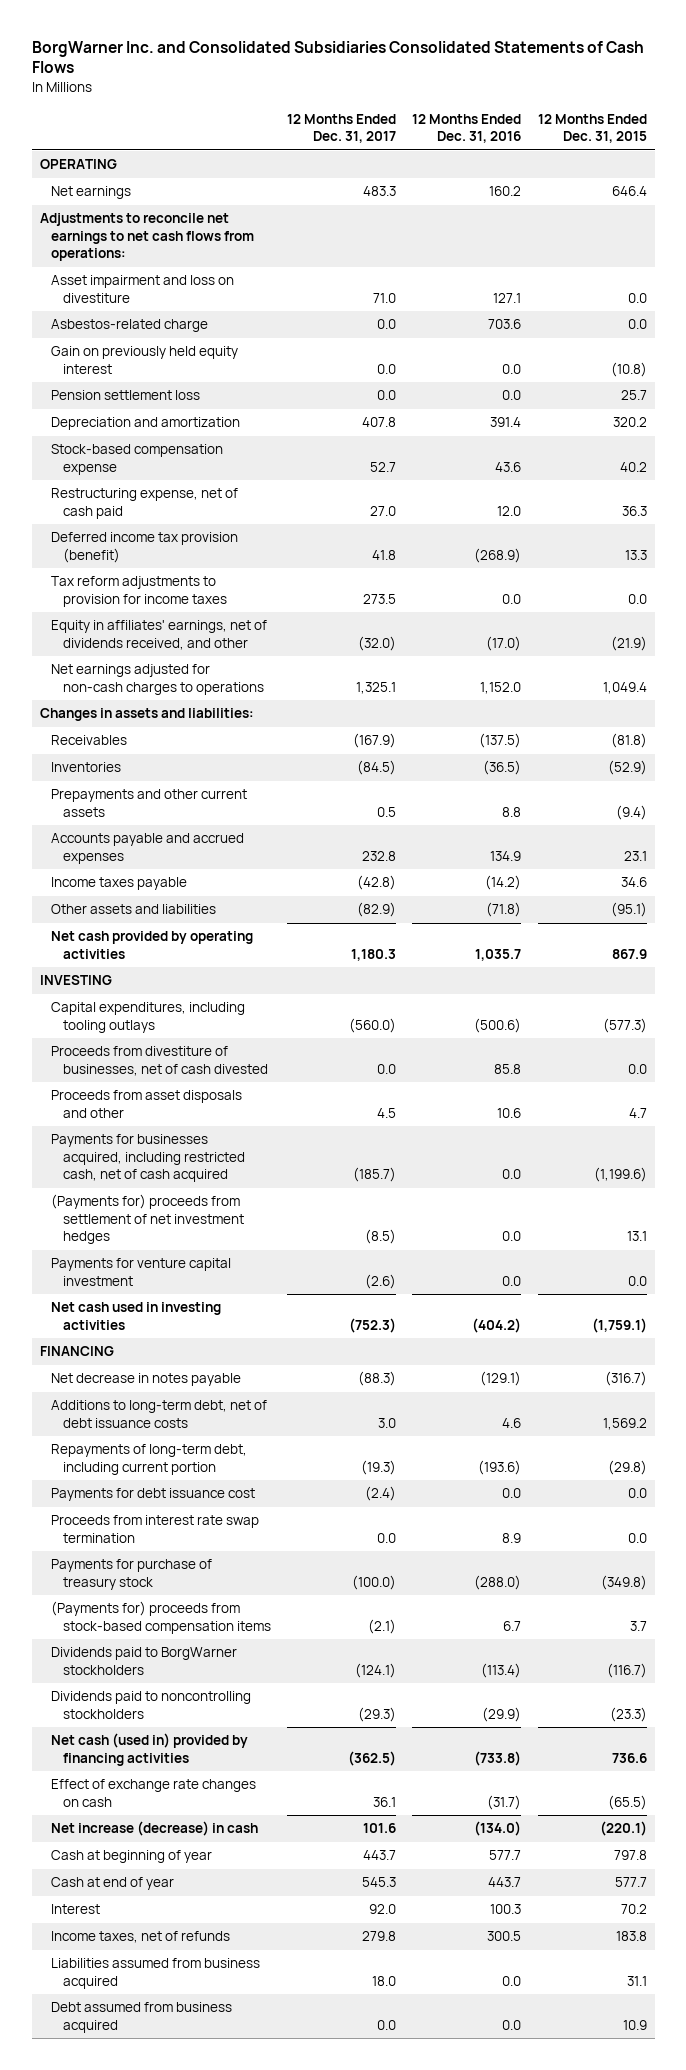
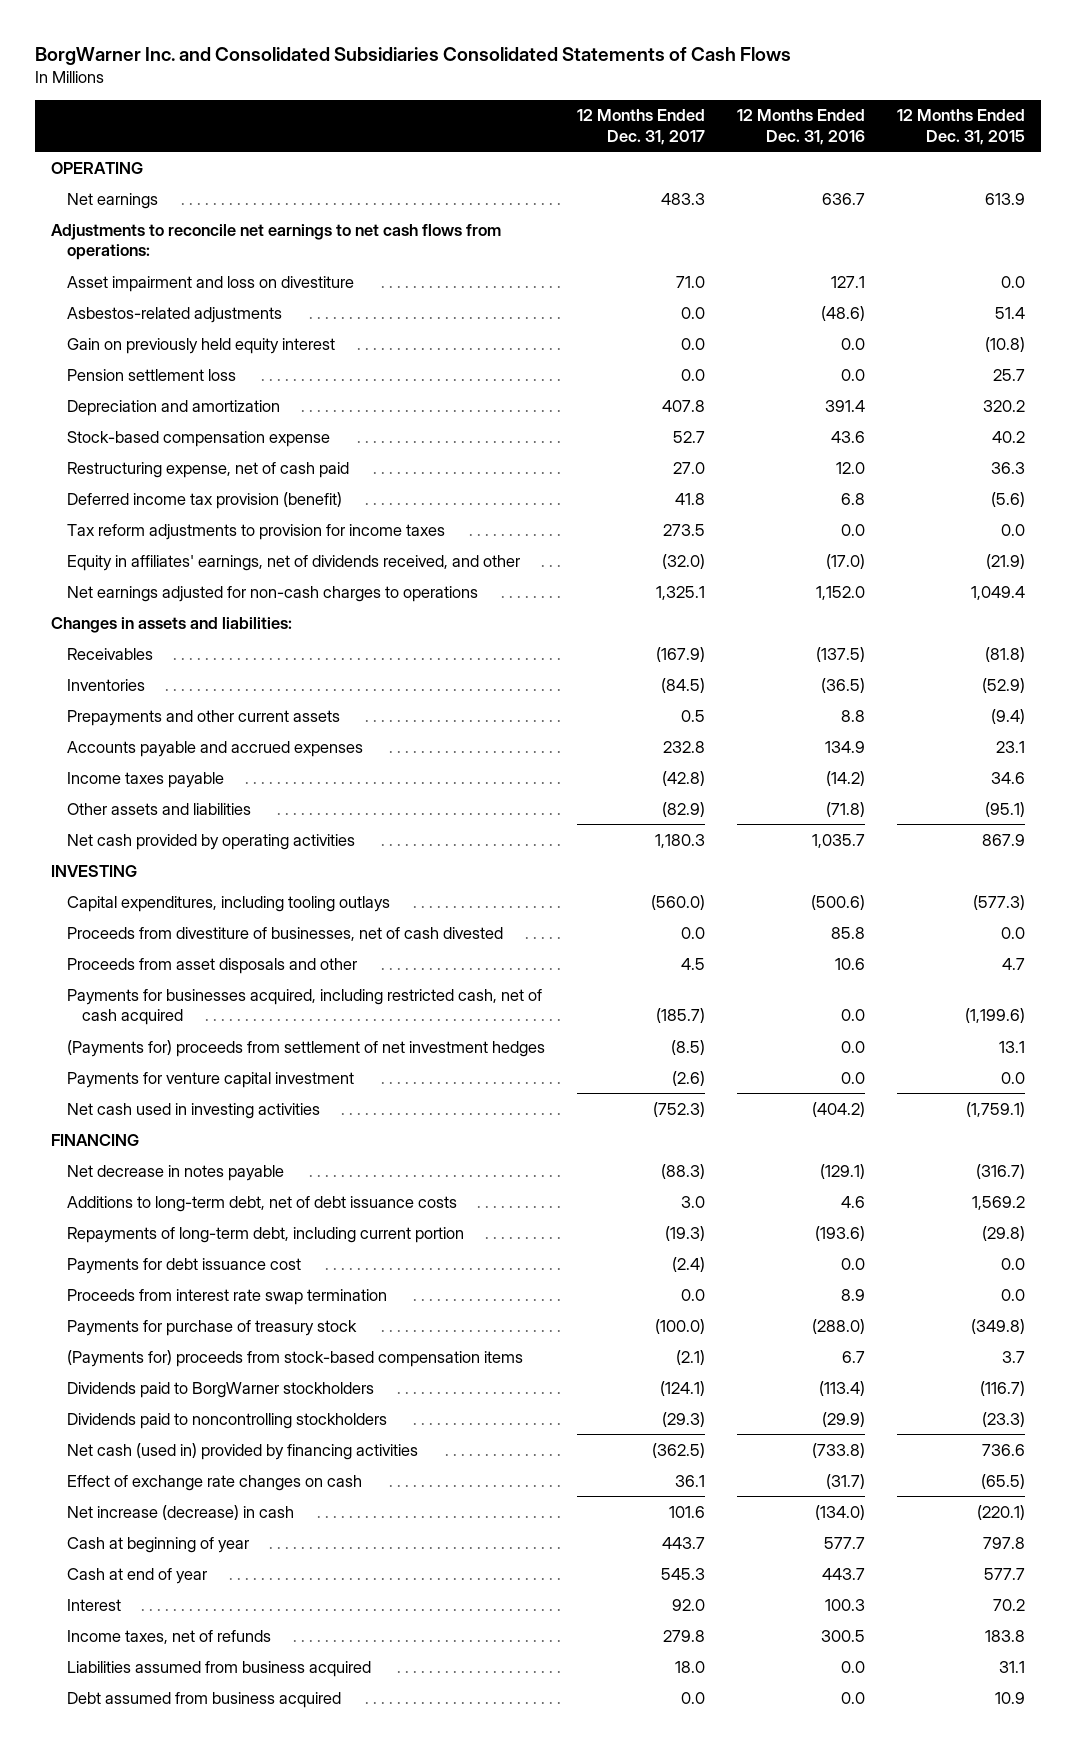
- Net earnings | 483.3 | 160.2 | 646.4
+ Net earnings | 483.3 | 636.7 | 613.9
- Asbestos-related charge | 0.0 | 703.6 | 0.0
+ Asbestos-related adjustments | 0.0 | (48.6) | 51.4
- Deferred income tax provision (benefit) | 41.8 | (268.9) | 13.3
+ Deferred income tax provision (benefit) | 41.8 | 6.8 | (5.6)

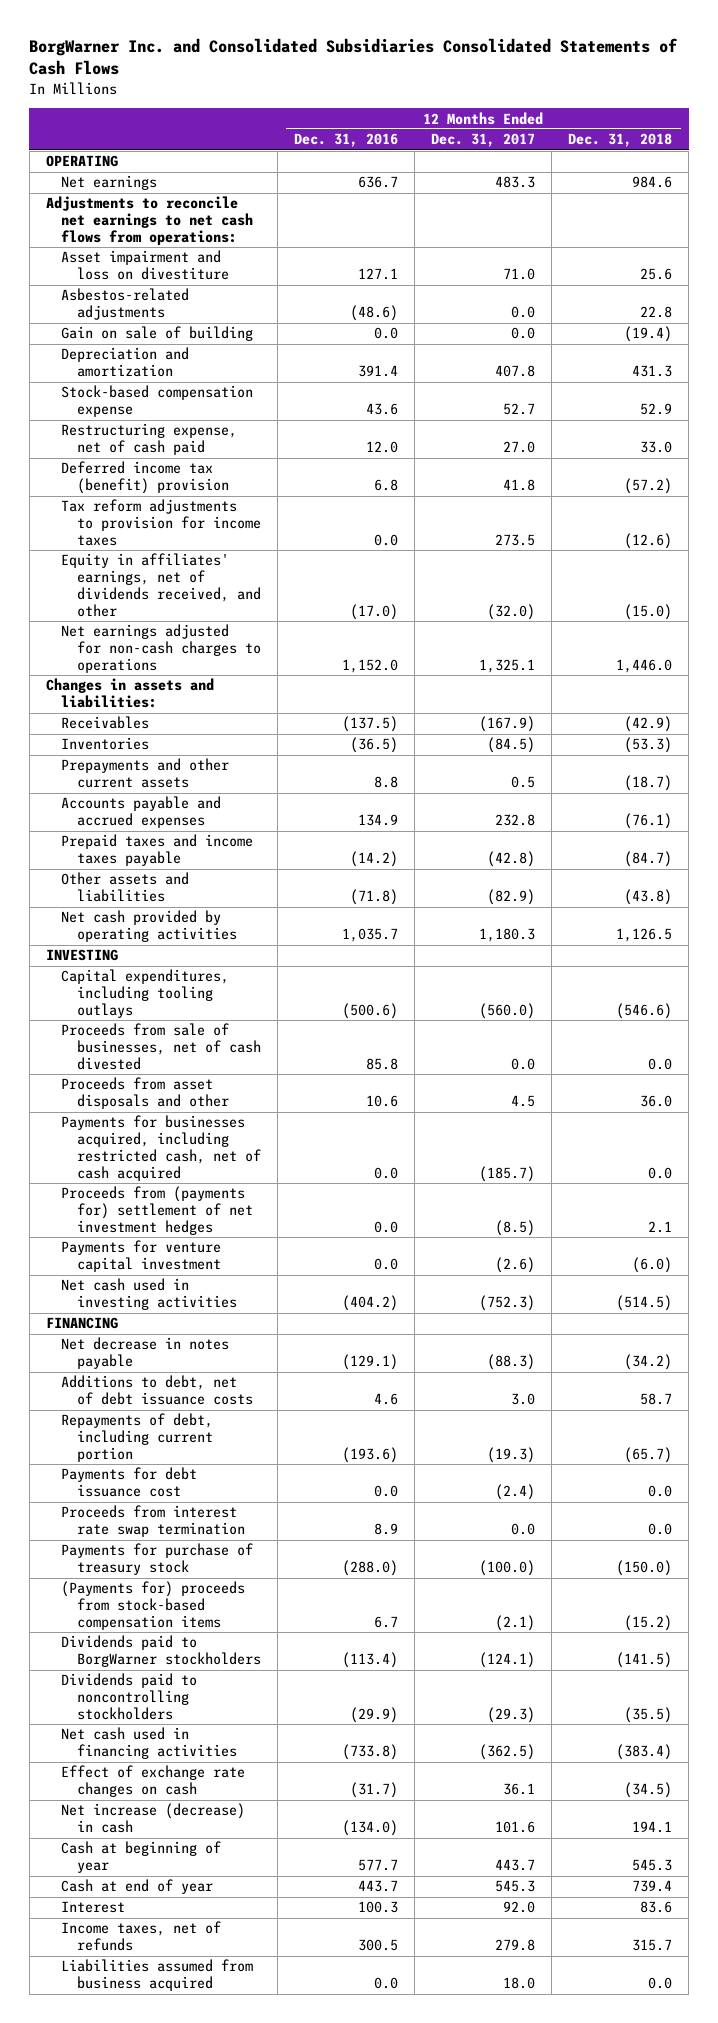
- | 12 Months Ended Dec. 31, 2017 | 12 Months Ended Dec. 31, 2016 | 12 Months Ended Dec. 31, 2015
+ | 12 Months Ended Dec. 31, 2016 | 12 Months Ended Dec. 31, 2017 | 12 Months Ended Dec. 31, 2018
- Gain on previously held equity interest | 0.0 | 0.0 | (10.8)
- Pension settlement loss | 0.0 | 0.0 | 25.7
+ Gain on sale of building | 0.0 | 0.0 | (19.4)
- Deferred income tax provision (benefit) | 41.8 | 6.8 | (5.6)
+ Deferred income tax (benefit) provision | 6.8 | 41.8 | (57.2)
- Income taxes payable | (42.8) | (14.2) | 34.6
+ Prepaid taxes and income taxes payable | (14.2) | (42.8) | (84.7)
- Proceeds from divestiture of businesses, net of cash divested | 0.0 | 85.8 | 0.0
+ Proceeds from sale of businesses, net of cash divested | 85.8 | 0.0 | 0.0
- (Payments for) proceeds from settlement of net investment hedges | (8.5) | 0.0 | 13.1
+ Proceeds from (payments for) settlement of net investment hedges | 0.0 | (8.5) | 2.1
- Additions to long-term debt, net of debt issuance costs | 3.0 | 4.6 | 1,569.2
- Repayments of long-term debt, including current portion | (19.3) | (193.6) | (29.8)
+ Additions to debt, net of debt issuance costs | 4.6 | 3.0 | 58.7
+ Repayments of debt, including current portion | (193.6) | (19.3) | (65.7)
- Net cash (used in) provided by financing activities | (362.5) | (733.8) | 736.6
+ Net cash used in financing activities | (733.8) | (362.5) | (383.4)
- Debt assumed from business acquired | 0.0 | 0.0 | 10.9

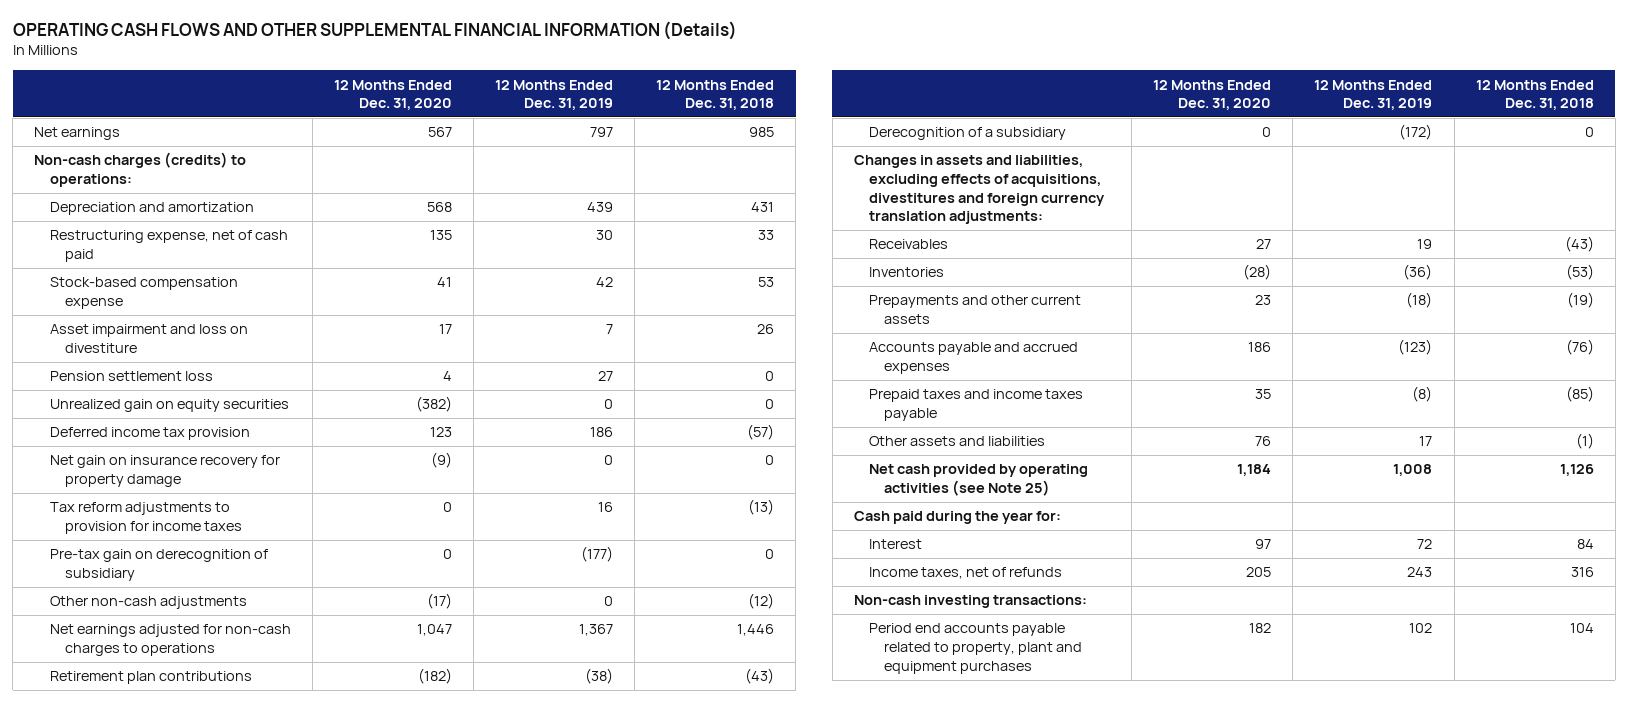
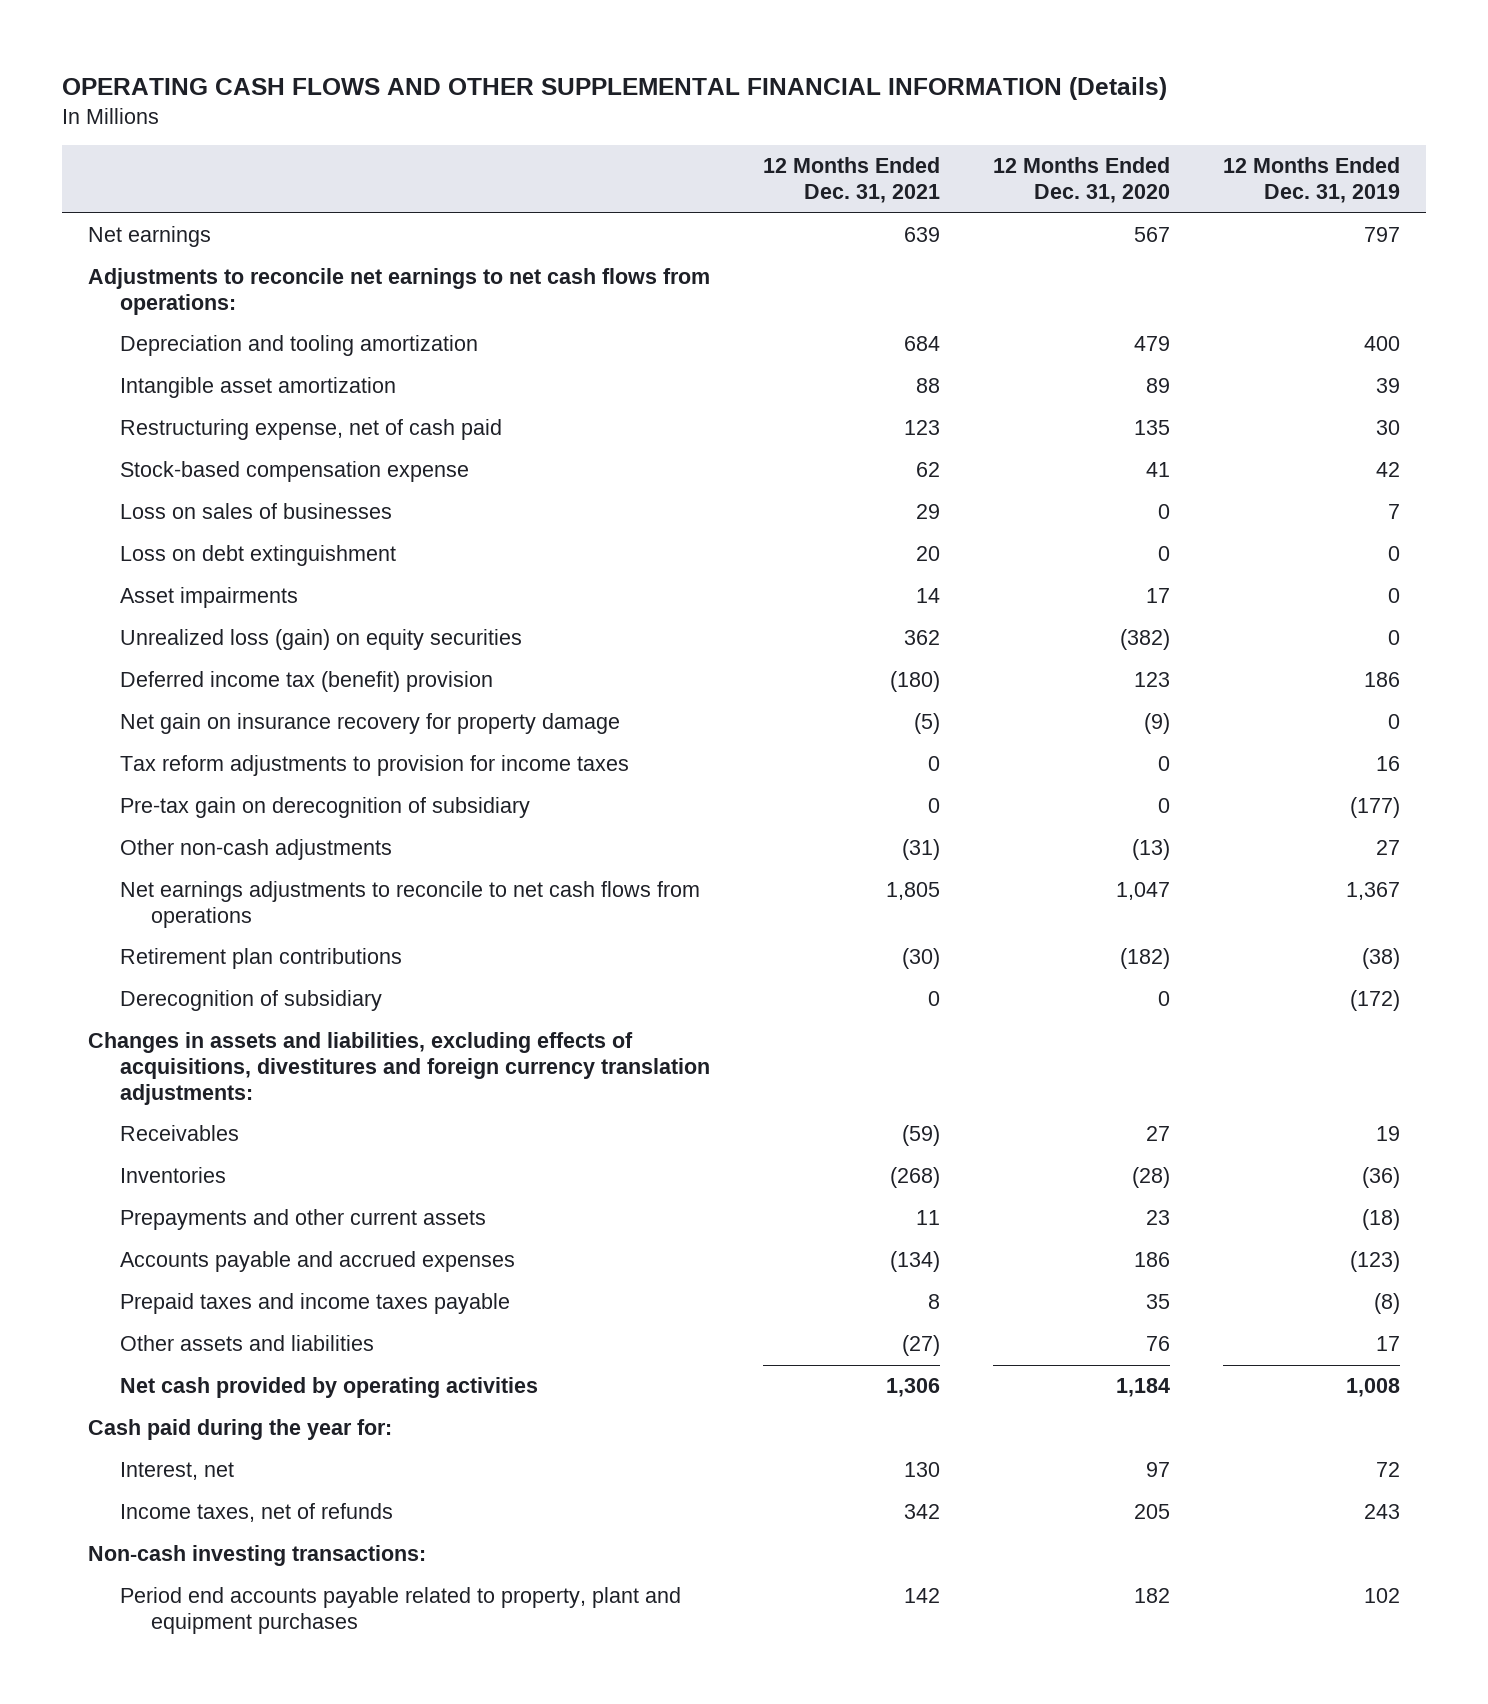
- | 12 Months Ended Dec. 31, 2020 | 12 Months Ended Dec. 31, 2019 | 12 Months Ended Dec. 31, 2018
+ | 12 Months Ended Dec. 31, 2021 | 12 Months Ended Dec. 31, 2020 | 12 Months Ended Dec. 31, 2019
- Non-cash charges (credits) to operations:
- Depreciation and amortization | 568 | 439 | 431
+ Adjustments to reconcile net earnings to net cash flows from operations:
+ Depreciation and tooling amortization | 684 | 479 | 400
+ Intangible asset amortization | 88 | 89 | 39
- Asset impairment and loss on divestiture | 17 | 7 | 26
- Pension settlement loss | 4 | 27 | 0
- Unrealized gain on equity securities | (382) | 0 | 0
- Deferred income tax provision | 123 | 186 | (57)
+ Loss on sales of businesses | 29 | 0 | 7
+ Loss on debt extinguishment | 20 | 0 | 0
+ Asset impairments | 14 | 17 | 0
+ Unrealized loss (gain) on equity securities | 362 | (382) | 0
+ Deferred income tax (benefit) provision | (180) | 123 | 186
- Other non-cash adjustments | (17) | 0 | (12)
- Net earnings adjusted for non-cash charges to operations | 1,047 | 1,367 | 1,446
+ Other non-cash adjustments | (31) | (13) | 27
+ Net earnings adjustments to reconcile to net cash flows from operations | 1,805 | 1,047 | 1,367
- Derecognition of a subsidiary | 0 | (172) | 0
+ Derecognition of subsidiary | 0 | 0 | (172)
- Net cash provided by operating activities (see Note 25) | 1,184 | 1,008 | 1,126
+ Net cash provided by operating activities | 1,306 | 1,184 | 1,008
- Interest | 97 | 72 | 84
+ Interest, net | 130 | 97 | 72

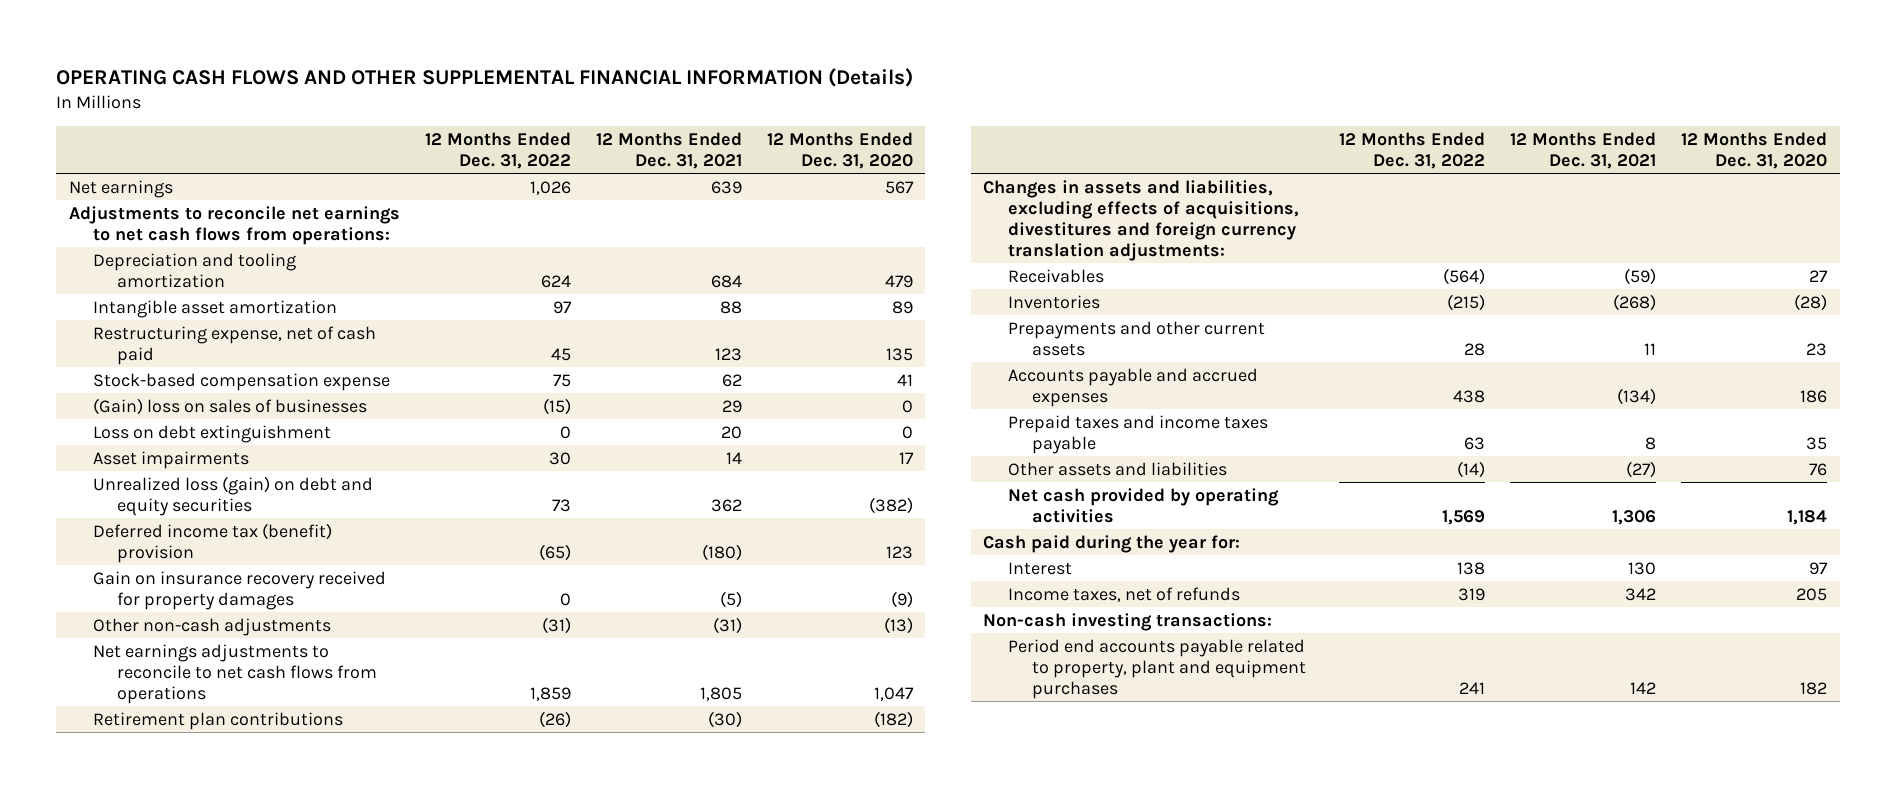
- | 12 Months Ended Dec. 31, 2021 | 12 Months Ended Dec. 31, 2020 | 12 Months Ended Dec. 31, 2019
+ | 12 Months Ended Dec. 31, 2022 | 12 Months Ended Dec. 31, 2021 | 12 Months Ended Dec. 31, 2020
- Loss on sales of businesses | 29 | 0 | 7
+ (Gain) loss on sales of businesses | (15) | 29 | 0
- Unrealized loss (gain) on equity securities | 362 | (382) | 0
+ Unrealized loss (gain) on debt and equity securities | 73 | 362 | (382)
- Net gain on insurance recovery for property damage | (5) | (9) | 0
- Tax reform adjustments to provision for income taxes | 0 | 0 | 16
- Pre-tax gain on derecognition of subsidiary | 0 | 0 | (177)
+ Gain on insurance recovery received for property damages | 0 | (5) | (9)
- Derecognition of subsidiary | 0 | 0 | (172)
- Interest, net | 130 | 97 | 72
+ Interest | 138 | 130 | 97

